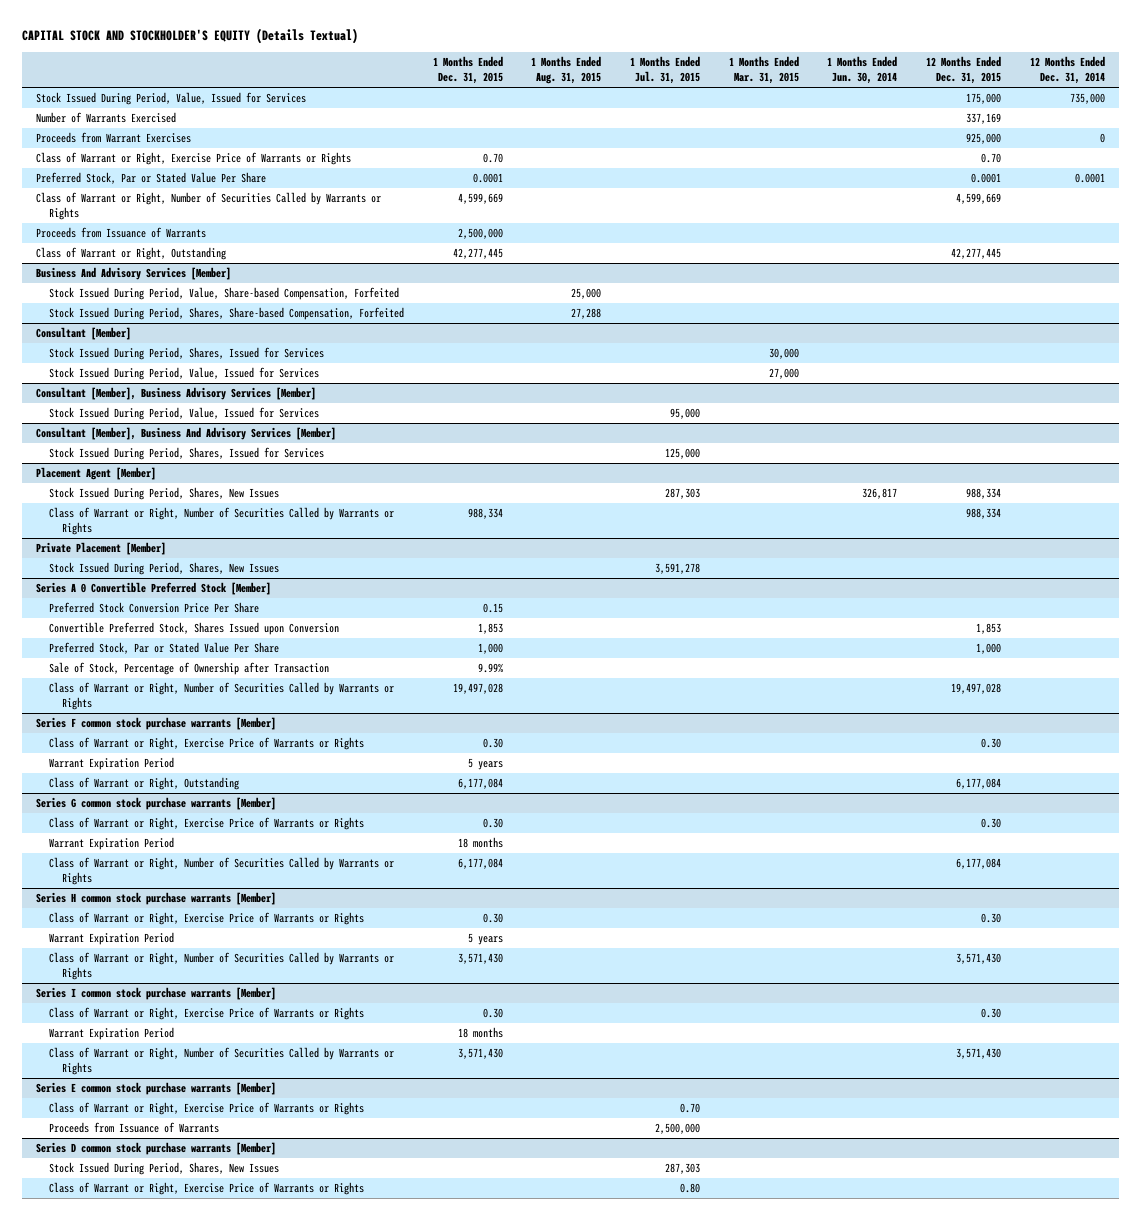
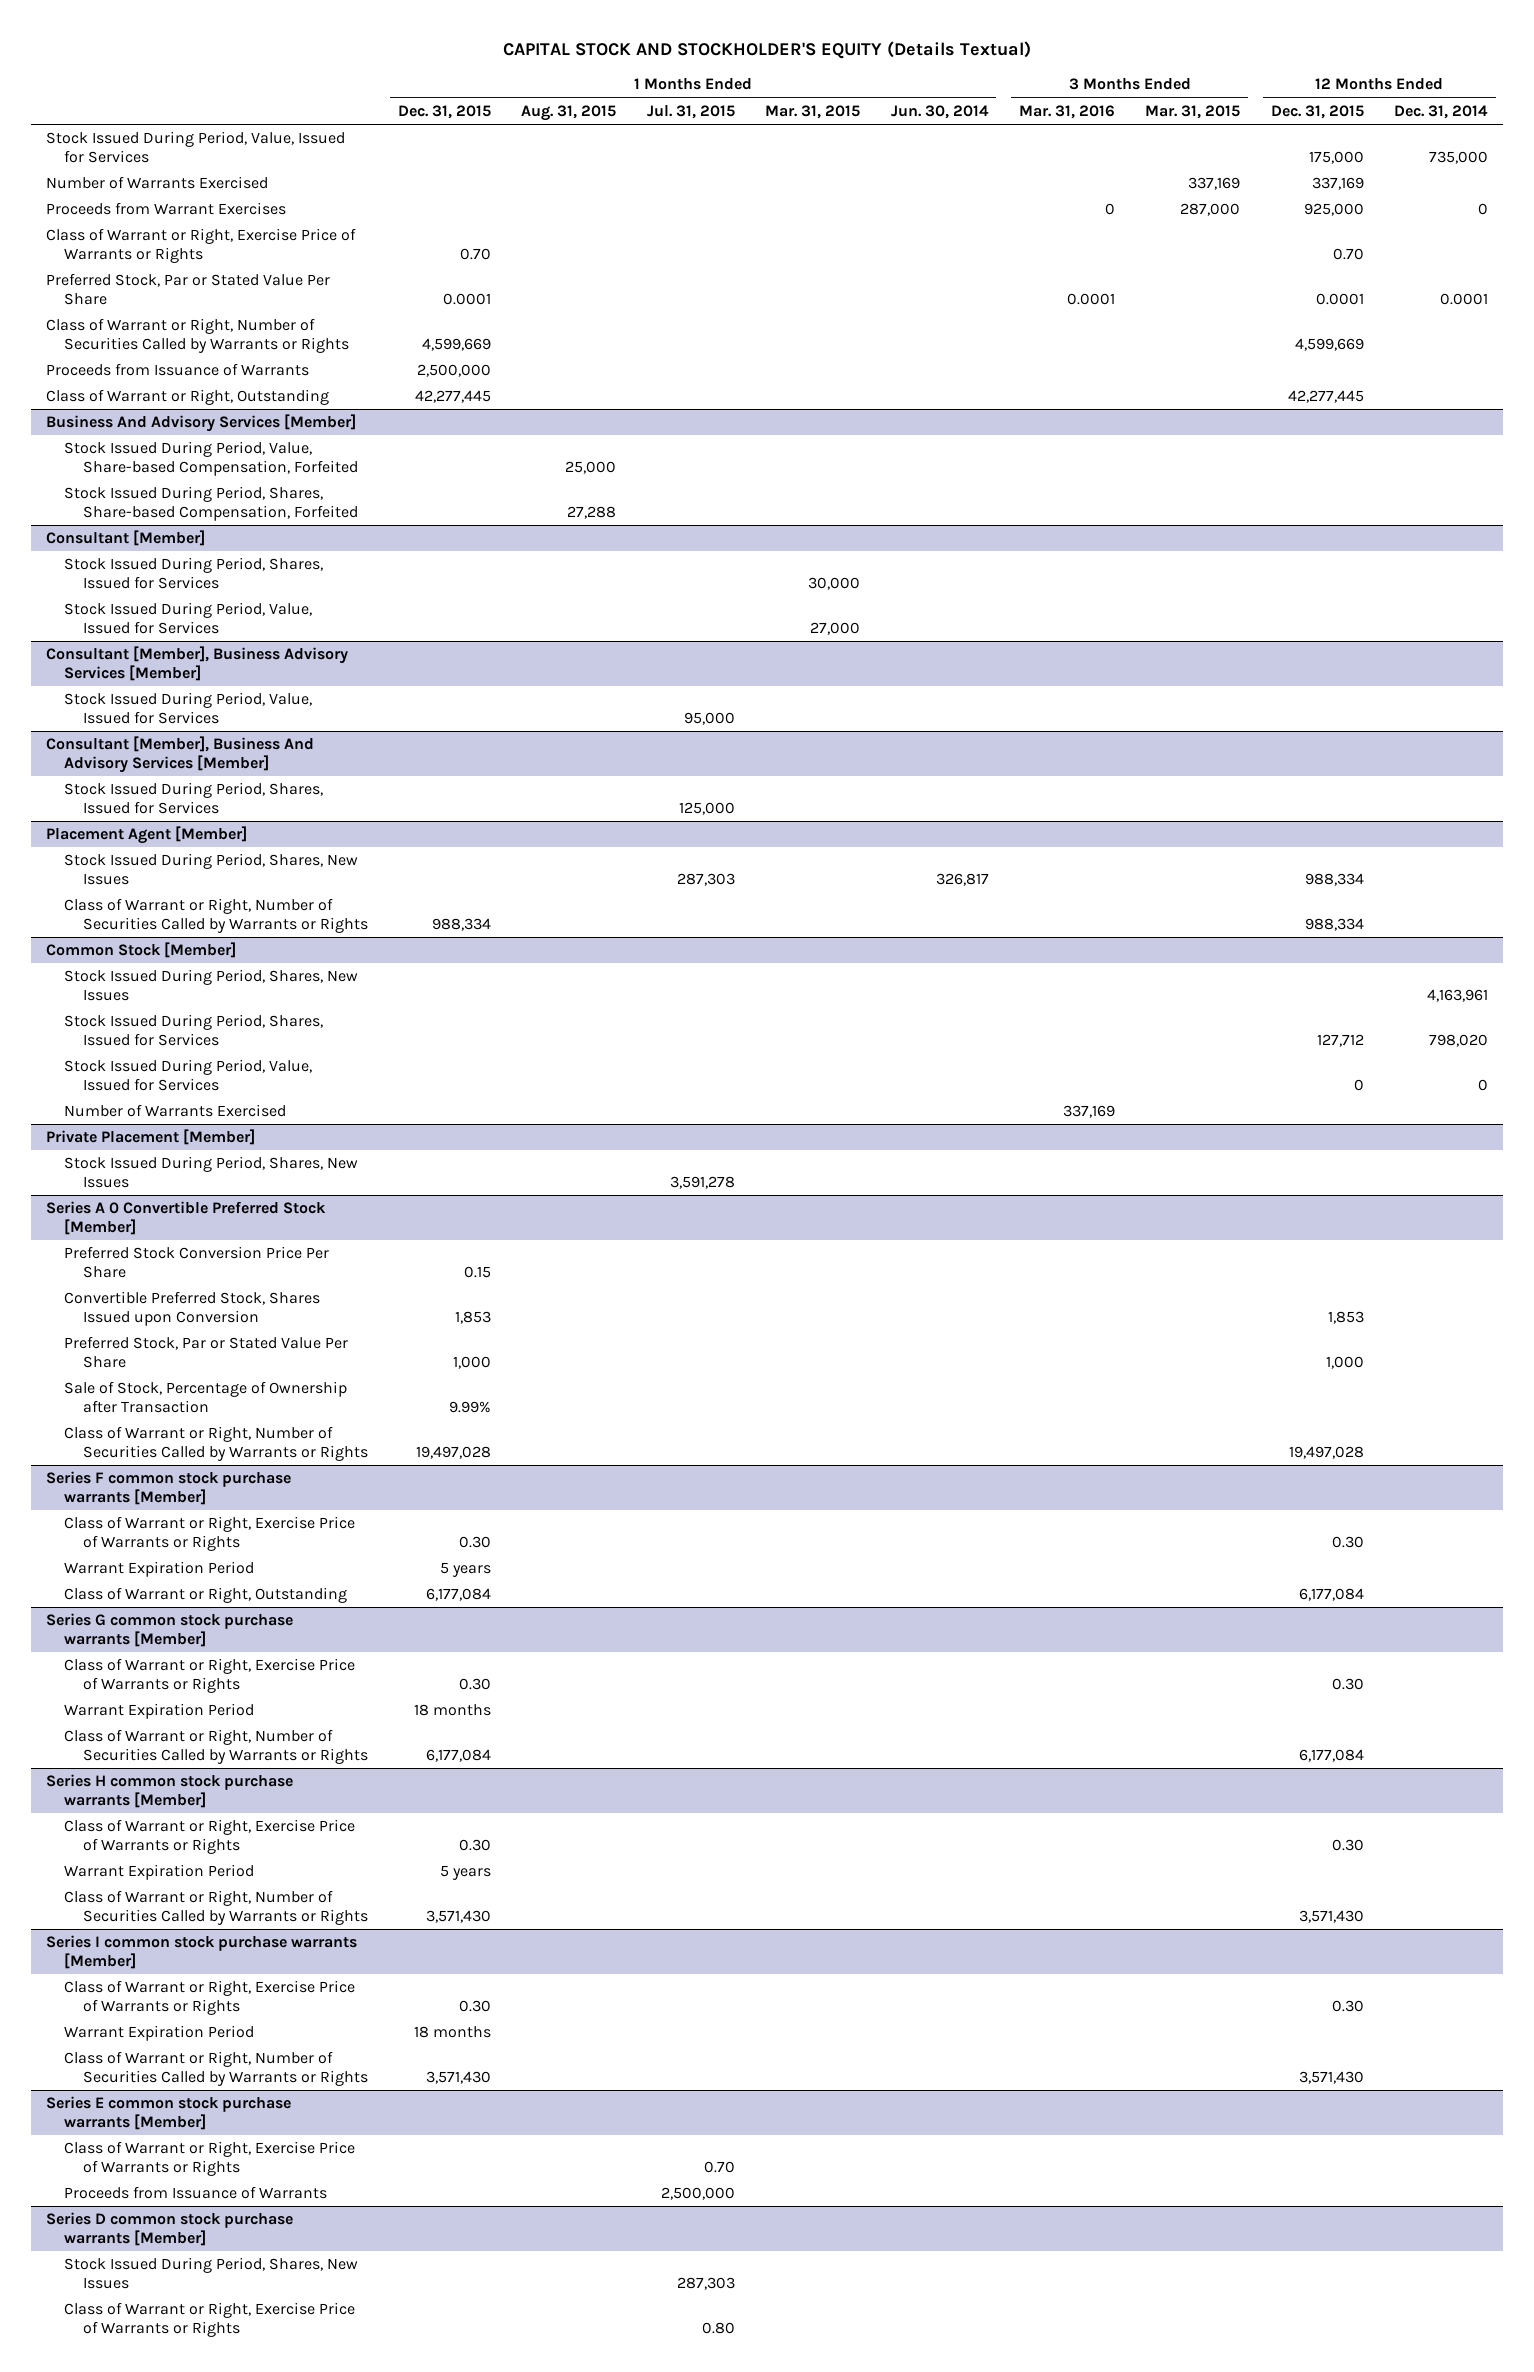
- | 1 Months Ended Dec. 31, 2015 | 1 Months Ended Aug. 31, 2015 | 1 Months Ended Jul. 31, 2015 | 1 Months Ended Mar. 31, 2015 | 1 Months Ended Jun. 30, 2014 | 12 Months Ended Dec. 31, 2015 | 12 Months Ended Dec. 31, 2014
+ | 1 Months Ended Dec. 31, 2015 | 1 Months Ended Aug. 31, 2015 | 1 Months Ended Jul. 31, 2015 | 1 Months Ended Mar. 31, 2015 | 1 Months Ended Jun. 30, 2014 | 3 Months Ended Mar. 31, 2016 | 3 Months Ended Mar. 31, 2015 | 12 Months Ended Dec. 31, 2015 | 12 Months Ended Dec. 31, 2014
+ Common Stock [Member]
+ Stock Issued During Period, Shares, New Issues | | | | | | | | | 4,163,961
+ Stock Issued During Period, Shares, Issued for Services | | | | | | | | 127,712 | 798,020
+ Stock Issued During Period, Value, Issued for Services | | | | | | | | 0 | 0
+ Number of Warrants Exercised | | | | | | 337,169 | | |

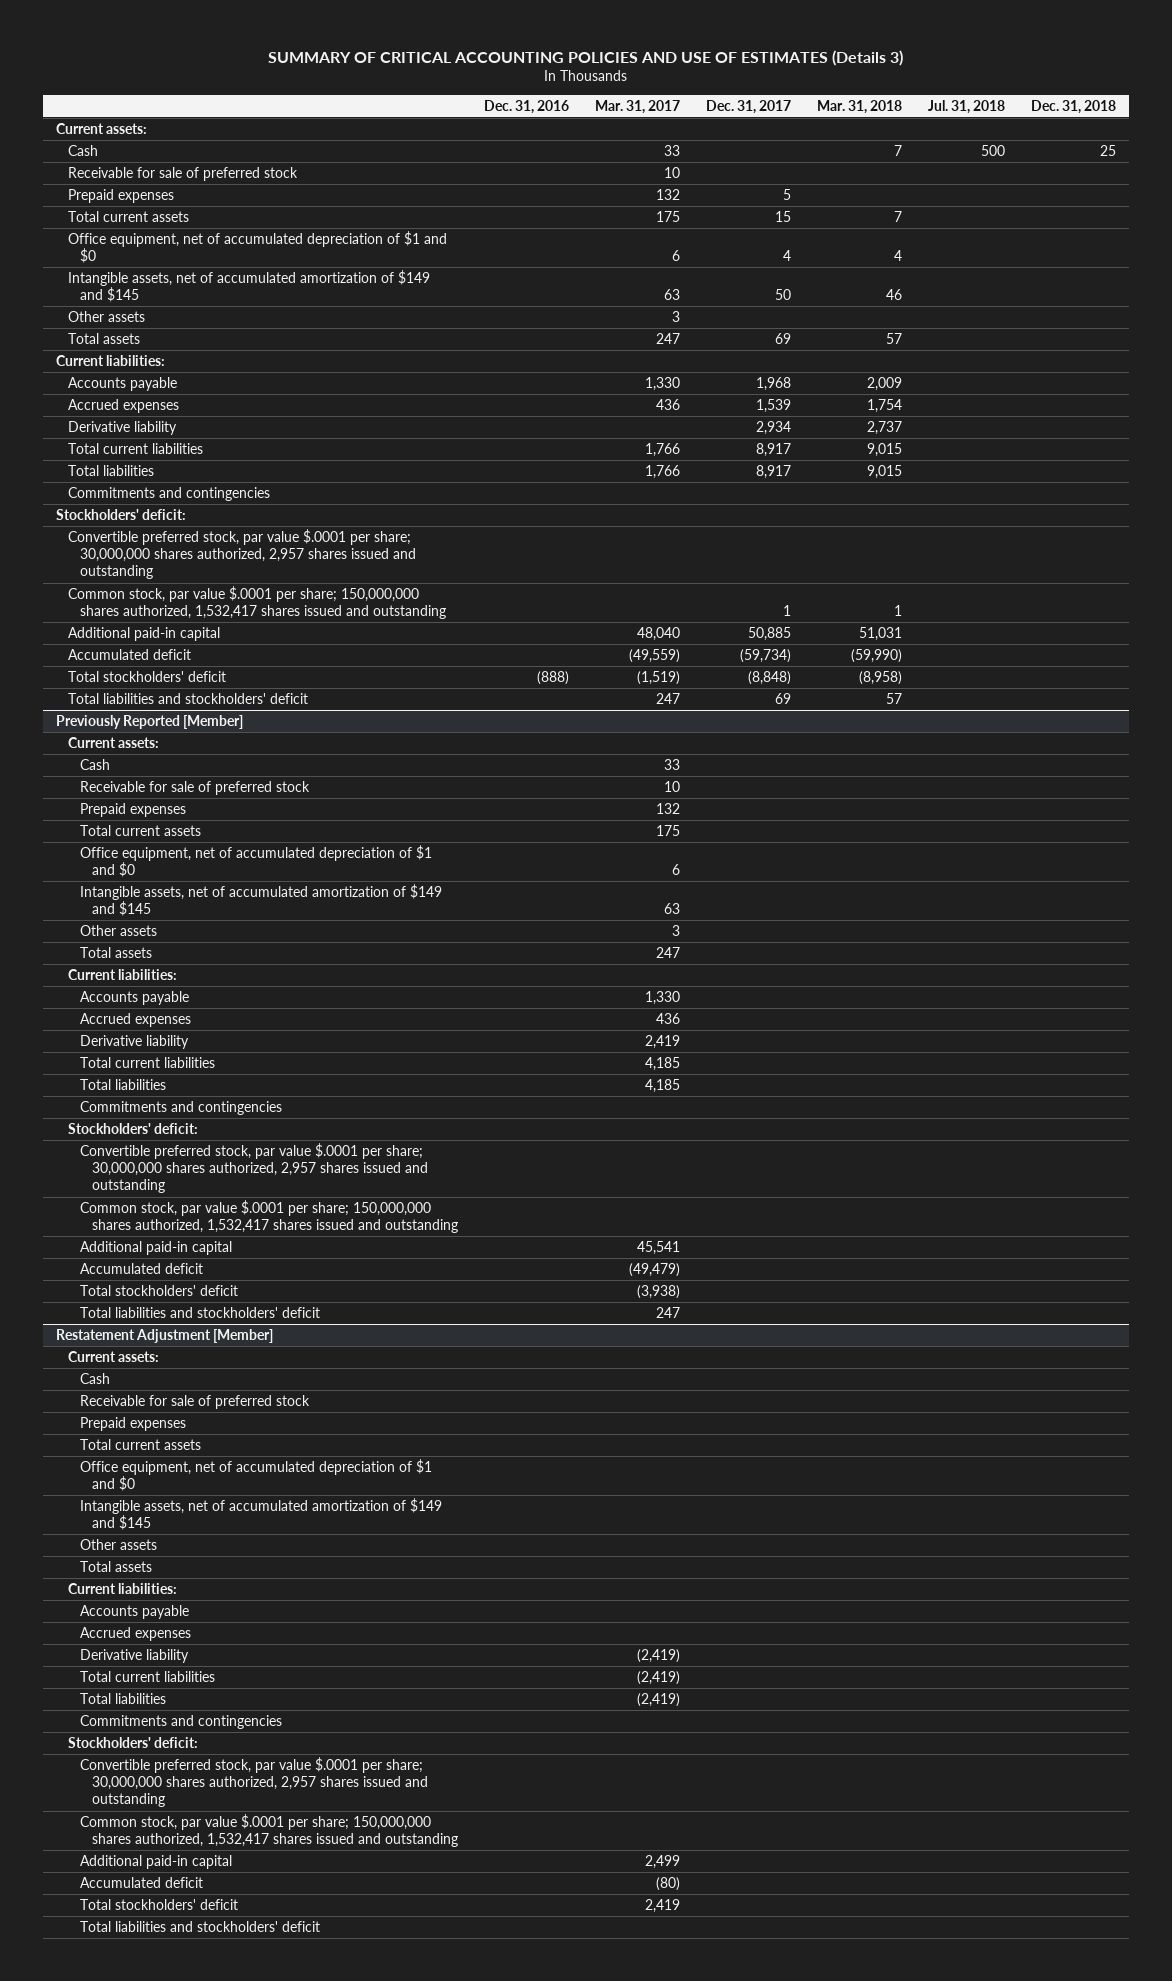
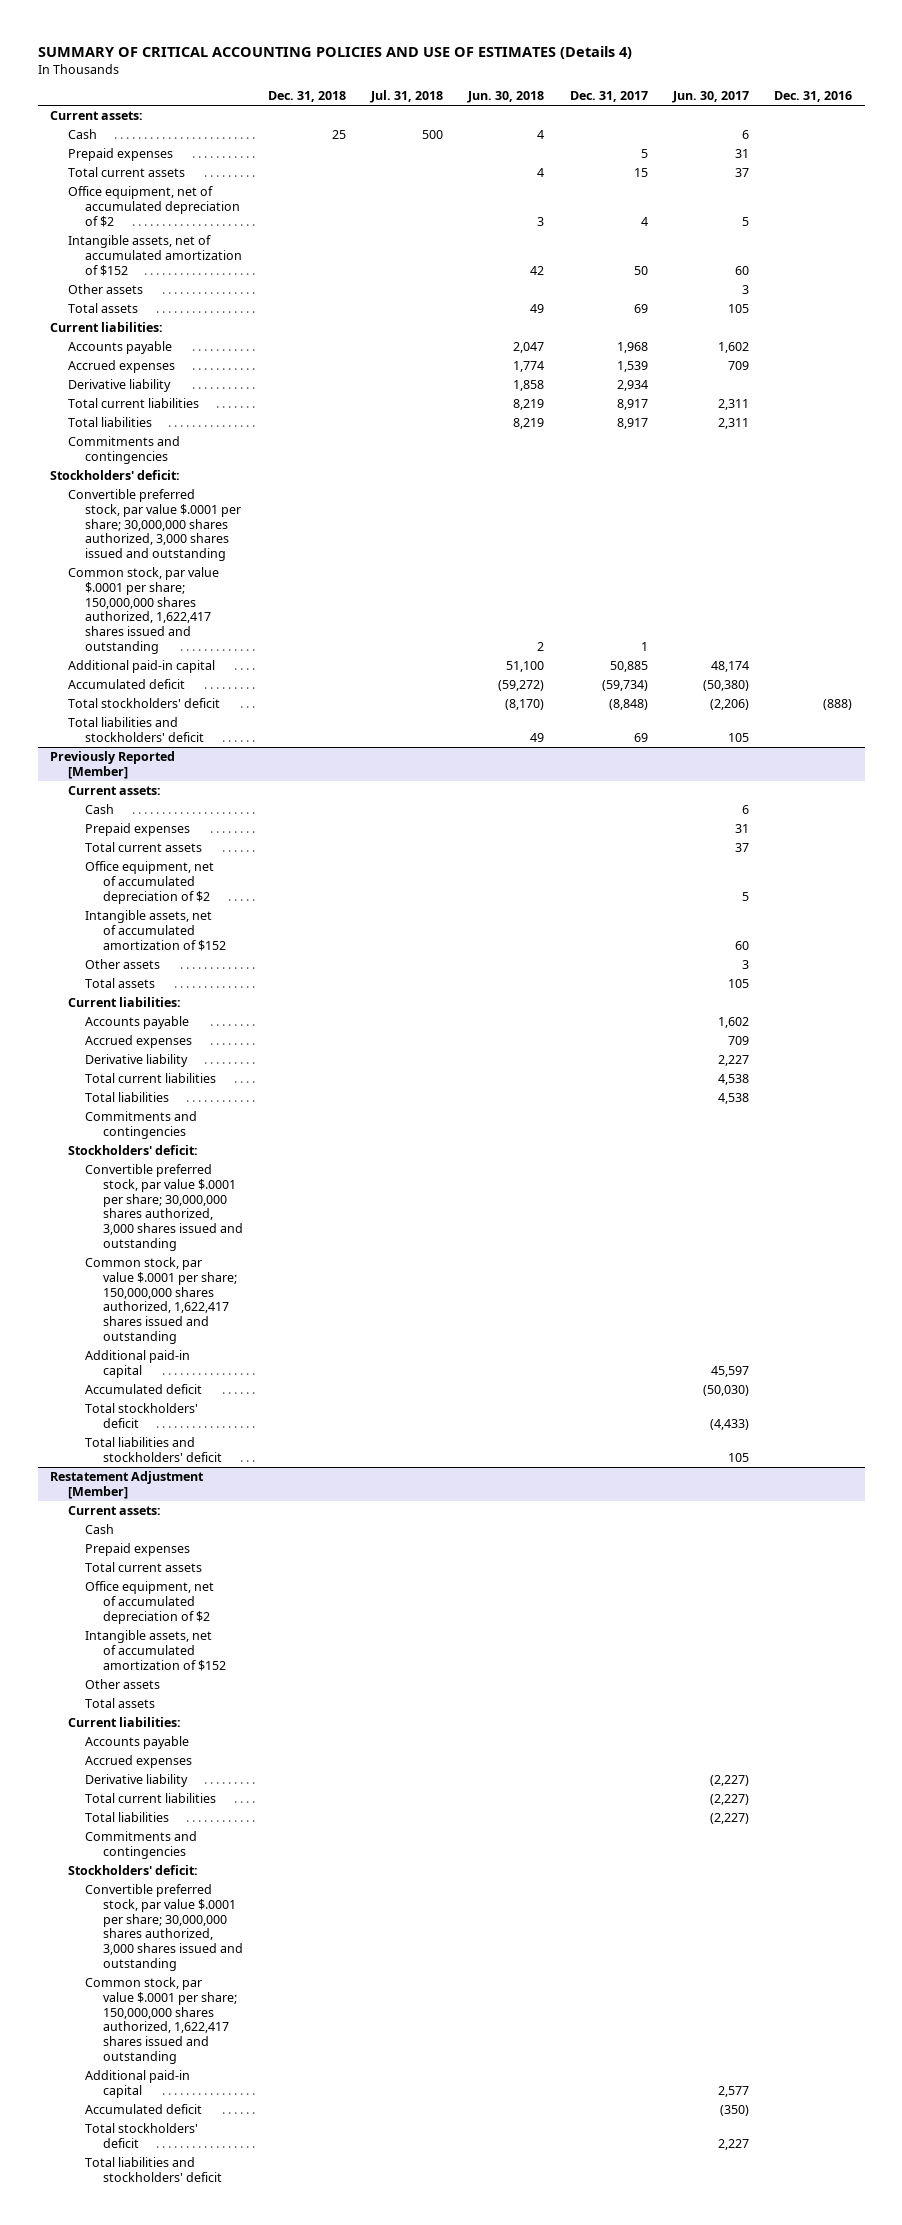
- SUMMARY OF CRITICAL ACCOUNTING POLICIES AND USE OF ESTIMATES (Details 3)
+ SUMMARY OF CRITICAL ACCOUNTING POLICIES AND USE OF ESTIMATES (Details 4)
- | Dec. 31, 2016 | Mar. 31, 2017 | Dec. 31, 2017 | Mar. 31, 2018 | Jul. 31, 2018 | Dec. 31, 2018
+ | Dec. 31, 2018 | Jul. 31, 2018 | Jun. 30, 2018 | Dec. 31, 2017 | Jun. 30, 2017 | Dec. 31, 2016
- Receivable for sale of preferred stock | | 10 | | | |
- Office equipment, net of accumulated depreciation of $1 and $0 | | 6 | 4 | 4 | |
- Intangible assets, net of accumulated amortization of $149 and $145 | | 63 | 50 | 46 | |
+ Office equipment, net of accumulated depreciation of $2 | | | 3 | 4 | 5 |
+ Intangible assets, net of accumulated amortization of $152 | | | 42 | 50 | 60 |
- Convertible preferred stock, par value $.0001 per share; 30,000,000 shares authorized, 2,957 shares issued and outstanding
- Common stock, par value $.0001 per share; 150,000,000 shares authorized, 1,532,417 shares issued and outstanding | | | 1 | 1 | |
+ Convertible preferred stock, par value $.0001 per share; 30,000,000 shares authorized, 3,000 shares issued and outstanding
+ Common stock, par value $.0001 per share; 150,000,000 shares authorized, 1,622,417 shares issued and outstanding | | | 2 | 1 | |
@ Previously Reported [Member]
- Receivable for sale of preferred stock | | 10 | | | |
- Office equipment, net of accumulated depreciation of $1 and $0 | | 6 | | | |
- Intangible assets, net of accumulated amortization of $149 and $145 | | 63 | | | |
+ Office equipment, net of accumulated depreciation of $2 | | | | | 5 |
+ Intangible assets, net of accumulated amortization of $152 | | | | | 60 |
- Convertible preferred stock, par value $.0001 per share; 30,000,000 shares authorized, 2,957 shares issued and outstanding
- Common stock, par value $.0001 per share; 150,000,000 shares authorized, 1,532,417 shares issued and outstanding
+ Convertible preferred stock, par value $.0001 per share; 30,000,000 shares authorized, 3,000 shares issued and outstanding
+ Common stock, par value $.0001 per share; 150,000,000 shares authorized, 1,622,417 shares issued and outstanding
@ Restatement Adjustment [Member]
- Receivable for sale of preferred stock
- Office equipment, net of accumulated depreciation of $1 and $0
- Intangible assets, net of accumulated amortization of $149 and $145
+ Office equipment, net of accumulated depreciation of $2
+ Intangible assets, net of accumulated amortization of $152
- Convertible preferred stock, par value $.0001 per share; 30,000,000 shares authorized, 2,957 shares issued and outstanding
- Common stock, par value $.0001 per share; 150,000,000 shares authorized, 1,532,417 shares issued and outstanding
+ Convertible preferred stock, par value $.0001 per share; 30,000,000 shares authorized, 3,000 shares issued and outstanding
+ Common stock, par value $.0001 per share; 150,000,000 shares authorized, 1,622,417 shares issued and outstanding

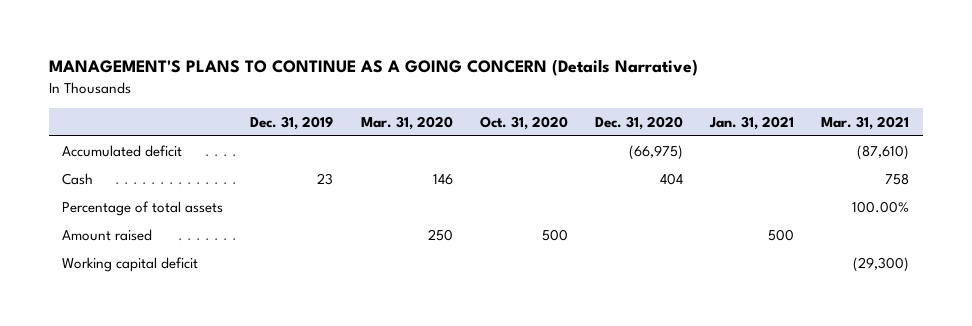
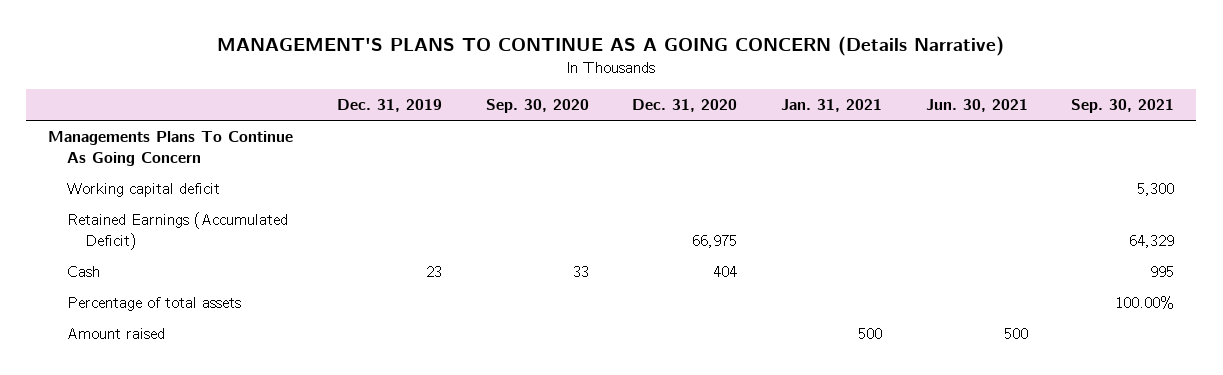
- | Dec. 31, 2019 | Mar. 31, 2020 | Oct. 31, 2020 | Dec. 31, 2020 | Jan. 31, 2021 | Mar. 31, 2021
+ | Dec. 31, 2019 | Sep. 30, 2020 | Dec. 31, 2020 | Jan. 31, 2021 | Jun. 30, 2021 | Sep. 30, 2021
- Accumulated deficit | | | | (66,975) | | (87,610)
+ Managements Plans To Continue As Going Concern
moved up: Working capital deficit | | | | | | 5,300
+ Retained Earnings (Accumulated Deficit) | | | 66,975 | | | 64,329

